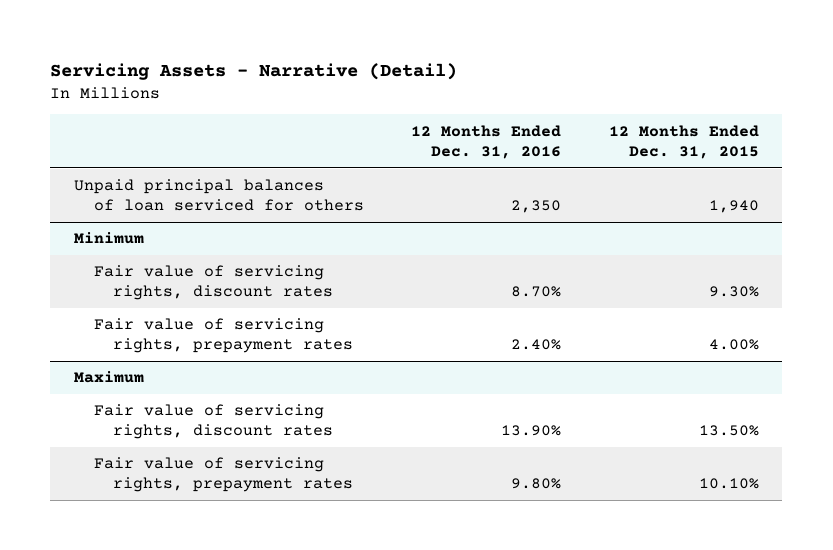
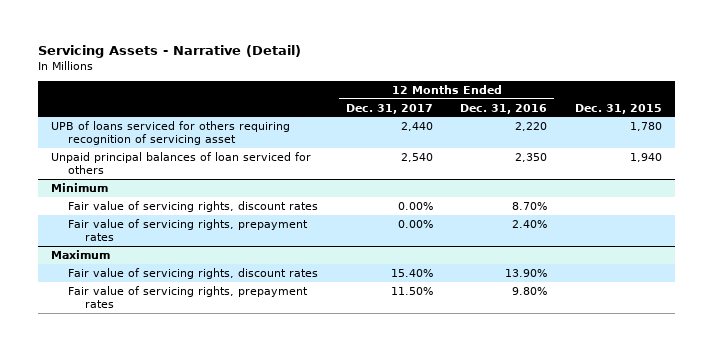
- | 12 Months Ended Dec. 31, 2016 | 12 Months Ended Dec. 31, 2015
+ | 12 Months Ended Dec. 31, 2017 | 12 Months Ended Dec. 31, 2016 | Dec. 31, 2015
+ UPB of loans serviced for others requiring recognition of servicing asset | 2,440 | 2,220 | 1,780

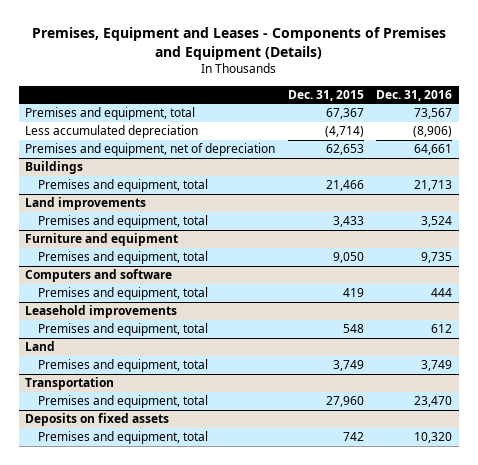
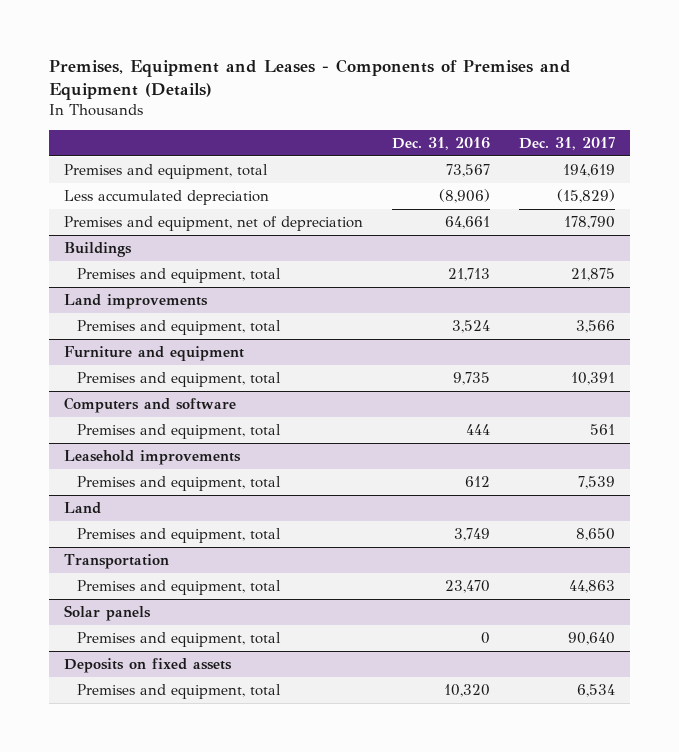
- | Dec. 31, 2015 | Dec. 31, 2016
+ | Dec. 31, 2016 | Dec. 31, 2017
+ Solar panels
+ Premises and equipment, total | 0 | 90,640

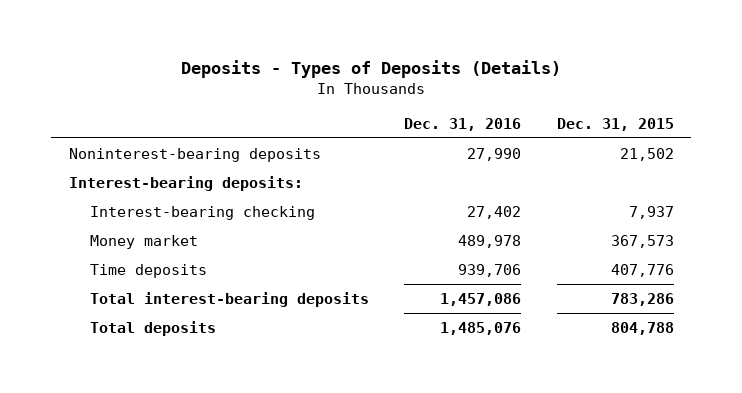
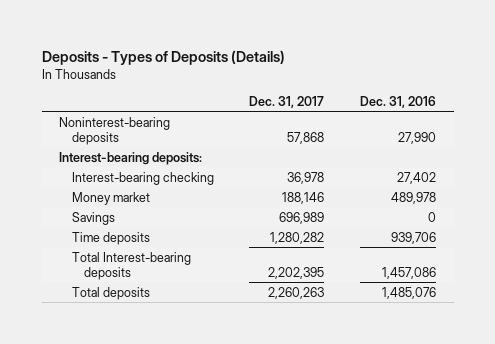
- | Dec. 31, 2016 | Dec. 31, 2015
+ | Dec. 31, 2017 | Dec. 31, 2016
+ Savings | 696,989 | 0
- Total interest-bearing deposits | 1,457,086 | 783,286
+ Total Interest-bearing deposits | 2,202,395 | 1,457,086

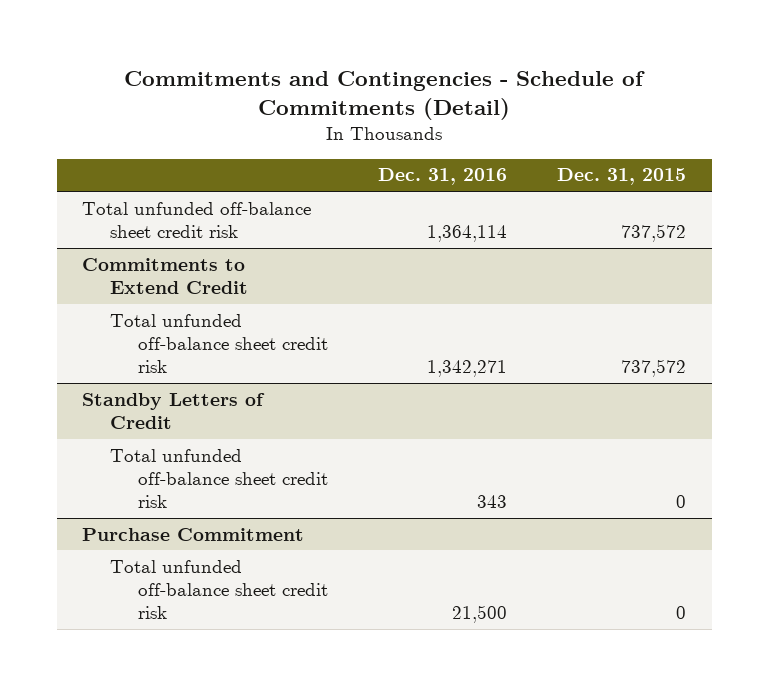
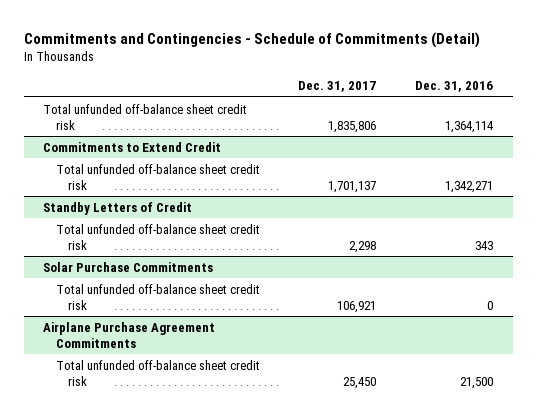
- | Dec. 31, 2016 | Dec. 31, 2015
+ | Dec. 31, 2017 | Dec. 31, 2016
- Purchase Commitment
+ Solar Purchase Commitments
+ Total unfunded off-balance sheet credit risk | 106,921 | 0
+ Airplane Purchase Agreement Commitments

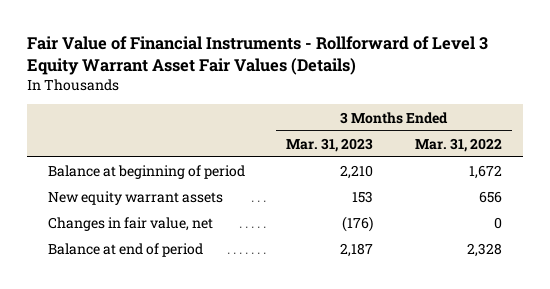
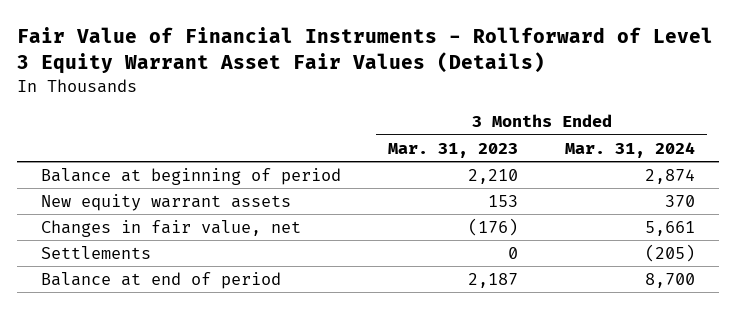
- | 3 Months Ended Mar. 31, 2023 | 3 Months Ended Mar. 31, 2022
+ | 3 Months Ended Mar. 31, 2023 | 3 Months Ended Mar. 31, 2024
+ Settlements | 0 | (205)

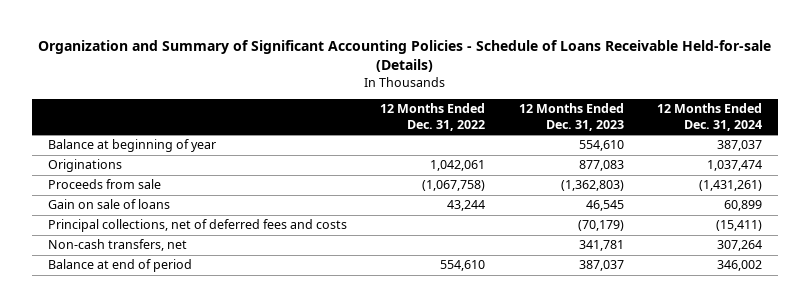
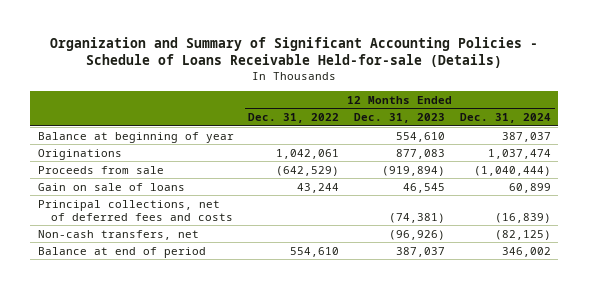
- Proceeds from sale | (1,067,758) | (1,362,803) | (1,431,261)
+ Proceeds from sale | (642,529) | (919,894) | (1,040,444)
- Principal collections, net of deferred fees and costs | | (70,179) | (15,411)
- Non-cash transfers, net | | 341,781 | 307,264
+ Principal collections, net of deferred fees and costs | | (74,381) | (16,839)
+ Non-cash transfers, net | | (96,926) | (82,125)

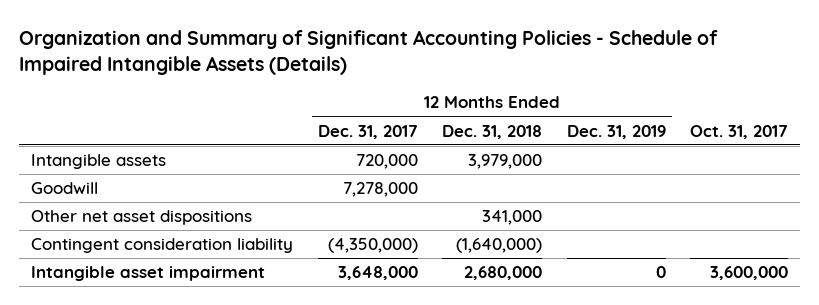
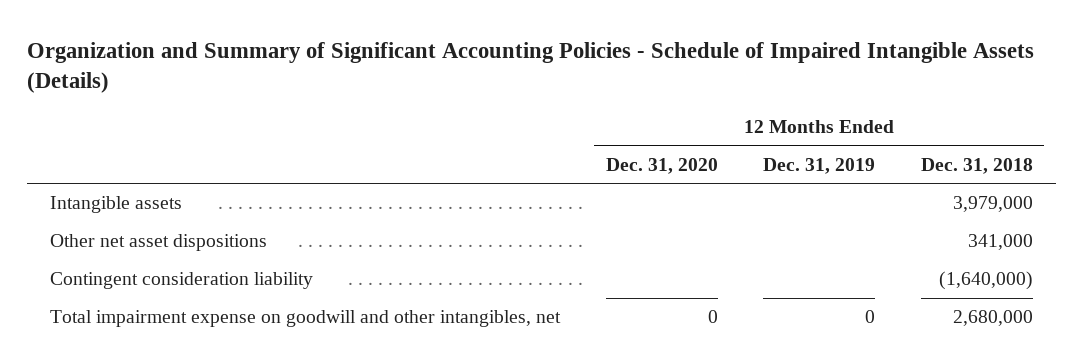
- | 12 Months Ended Dec. 31, 2017 | 12 Months Ended Dec. 31, 2018 | 12 Months Ended Dec. 31, 2019 | Oct. 31, 2017
+ | 12 Months Ended Dec. 31, 2020 | 12 Months Ended Dec. 31, 2019 | 12 Months Ended Dec. 31, 2018
- Goodwill | 7,278,000 | | |
- Intangible asset impairment | 3,648,000 | 2,680,000 | 0 | 3,600,000
+ Total impairment expense on goodwill and other intangibles, net | 0 | 0 | 2,680,000

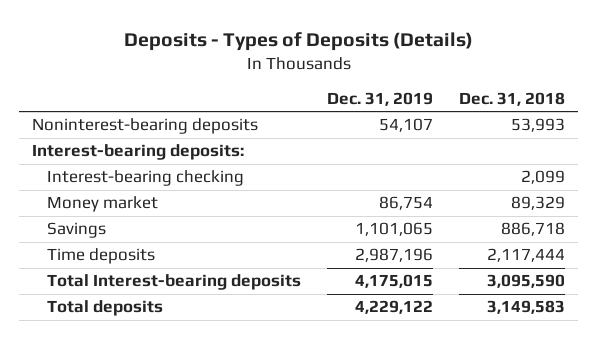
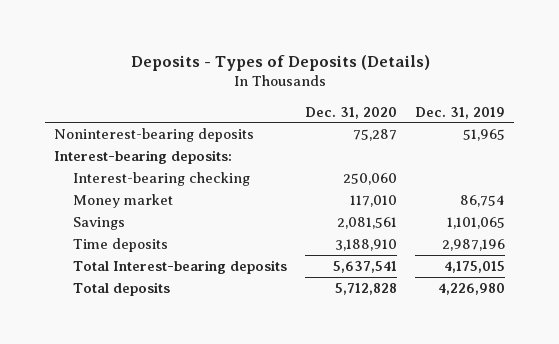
- | Dec. 31, 2019 | Dec. 31, 2018
+ | Dec. 31, 2020 | Dec. 31, 2019
- Noninterest-bearing deposits | 54,107 | 53,993
+ Noninterest-bearing deposits | 75,287 | 51,965
- Total deposits | 4,229,122 | 3,149,583
+ Total deposits | 5,712,828 | 4,226,980

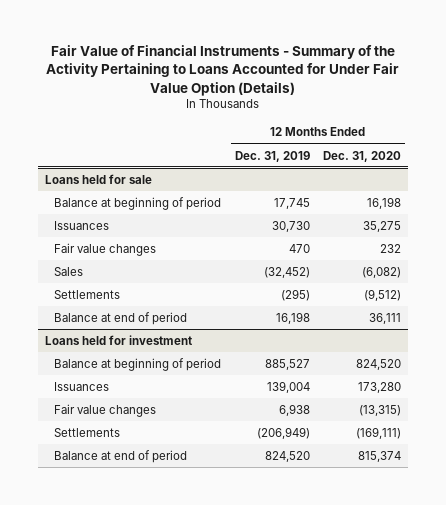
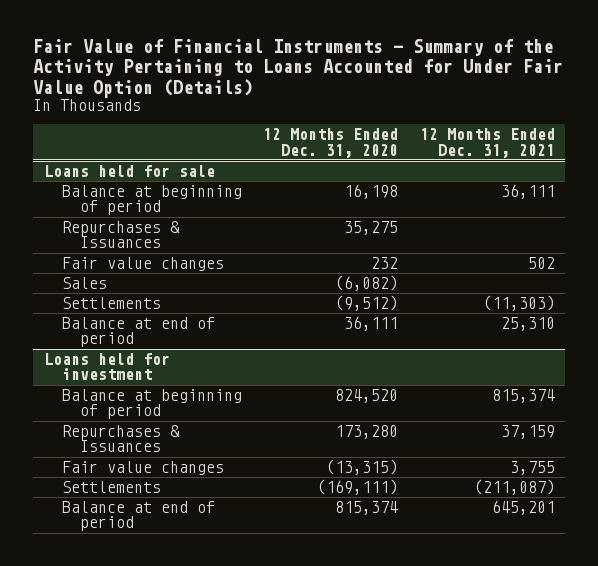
- | 12 Months Ended Dec. 31, 2019 | 12 Months Ended Dec. 31, 2020
+ | 12 Months Ended Dec. 31, 2020 | 12 Months Ended Dec. 31, 2021
@ Loans held for sale
- Issuances | 30,730 | 35,275
+ Repurchases & Issuances | 35,275 |
@ Loans held for investment
- Issuances | 139,004 | 173,280
+ Repurchases & Issuances | 173,280 | 37,159

